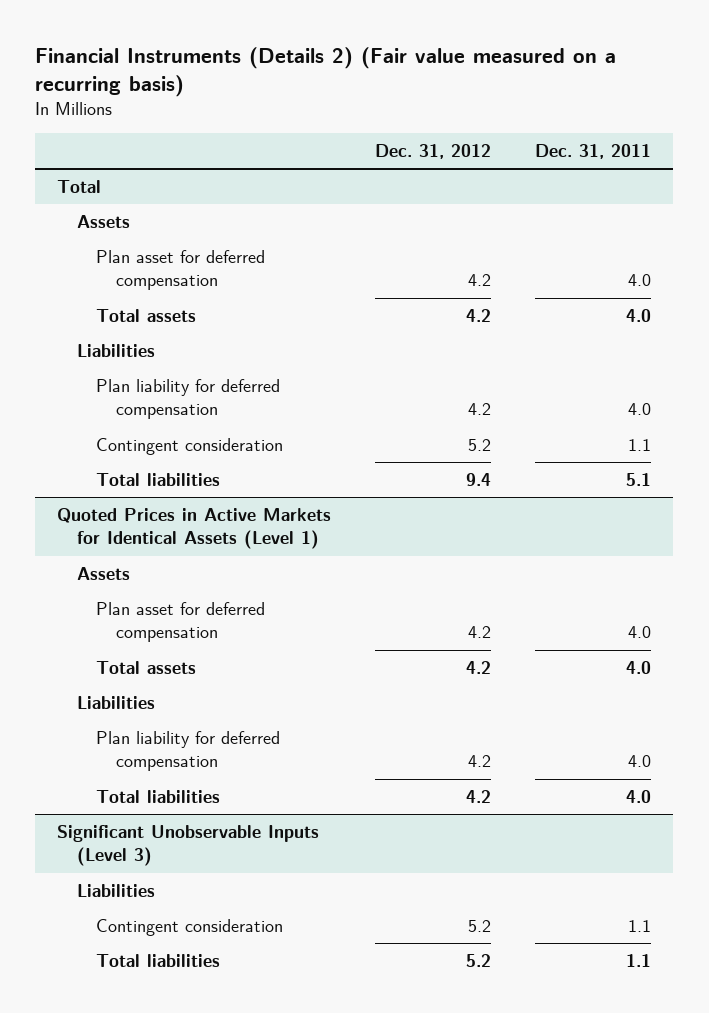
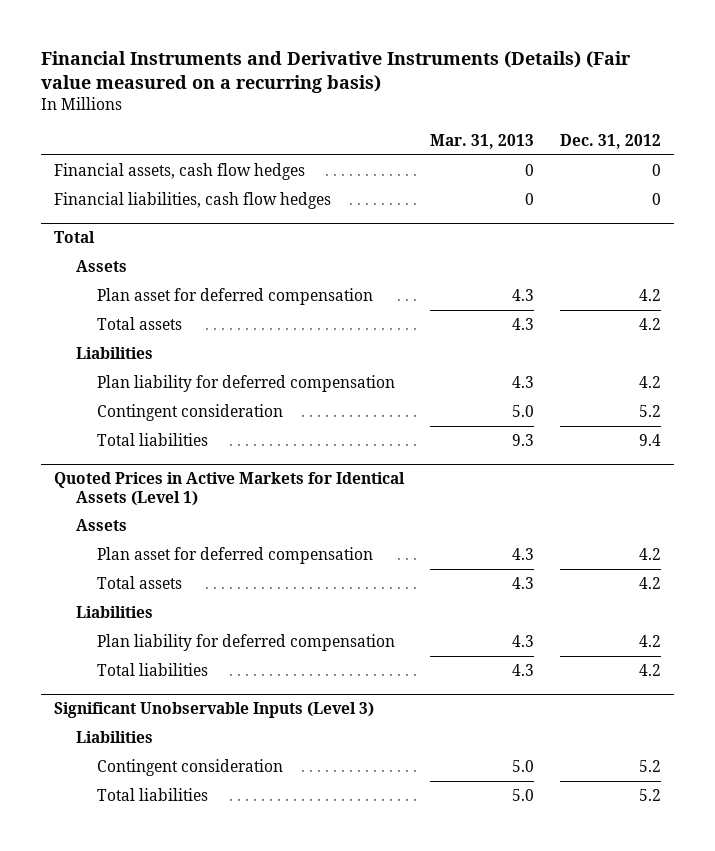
- Financial Instruments (Details 2) (Fair value measured on a recurring basis)
+ Financial Instruments and Derivative Instruments (Details) (Fair value measured on a recurring basis)
- | Dec. 31, 2012 | Dec. 31, 2011
+ | Mar. 31, 2013 | Dec. 31, 2012
+ Financial assets, cash flow hedges | 0 | 0
+ Financial liabilities, cash flow hedges | 0 | 0

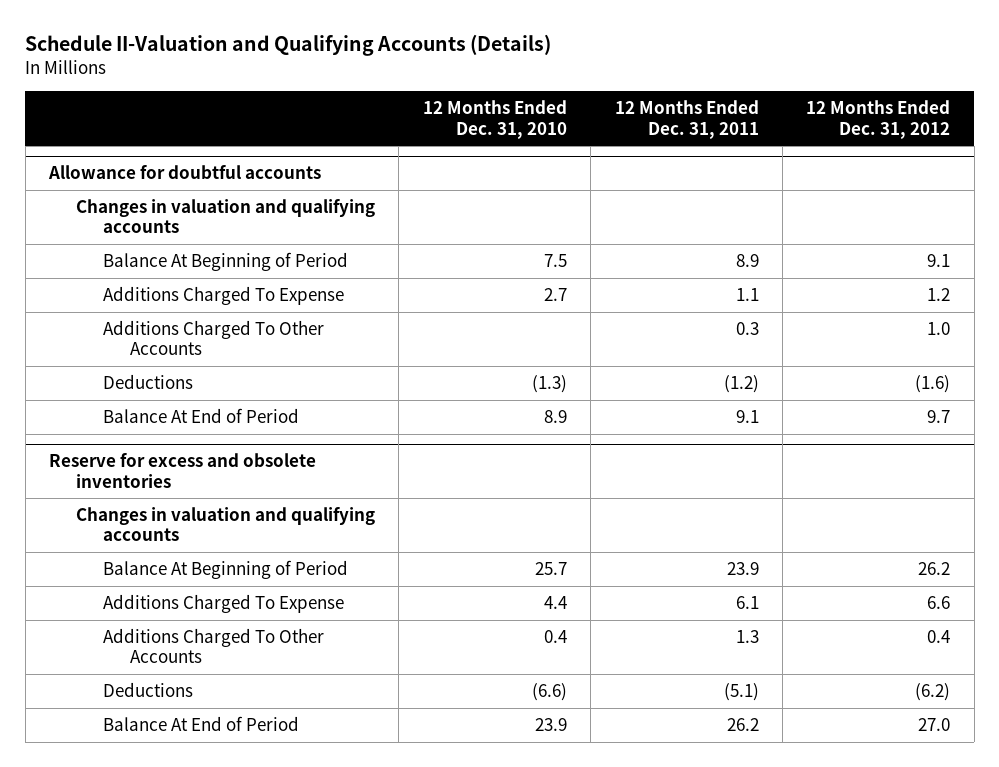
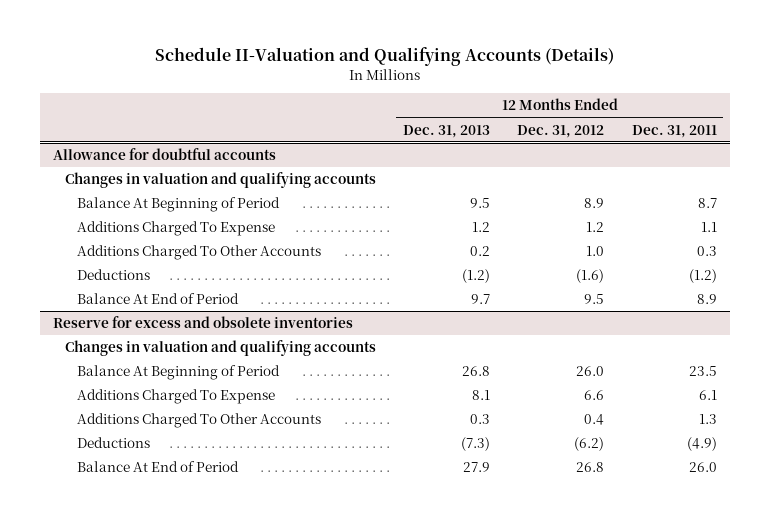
- | 12 Months Ended Dec. 31, 2010 | 12 Months Ended Dec. 31, 2011 | 12 Months Ended Dec. 31, 2012
+ | 12 Months Ended Dec. 31, 2013 | 12 Months Ended Dec. 31, 2012 | 12 Months Ended Dec. 31, 2011
@ Allowance for doubtful accounts
- Balance At Beginning of Period | 7.5 | 8.9 | 9.1
+ Balance At Beginning of Period | 9.5 | 8.9 | 8.7
- Balance At End of Period | 8.9 | 9.1 | 9.7
+ Balance At End of Period | 9.7 | 9.5 | 8.9
@ Reserve for excess and obsolete inventories
- Balance At Beginning of Period | 25.7 | 23.9 | 26.2
+ Balance At Beginning of Period | 26.8 | 26.0 | 23.5
- Deductions | (6.6) | (5.1) | (6.2)
- Balance At End of Period | 23.9 | 26.2 | 27.0
+ Deductions | (7.3) | (6.2) | (4.9)
+ Balance At End of Period | 27.9 | 26.8 | 26.0

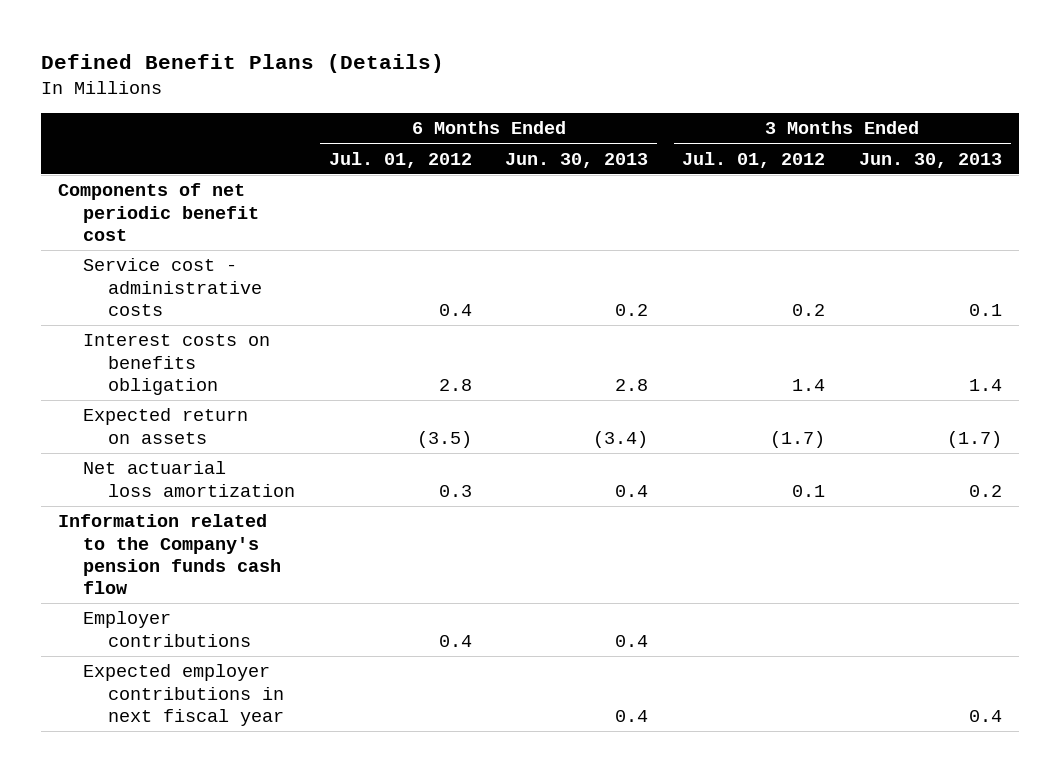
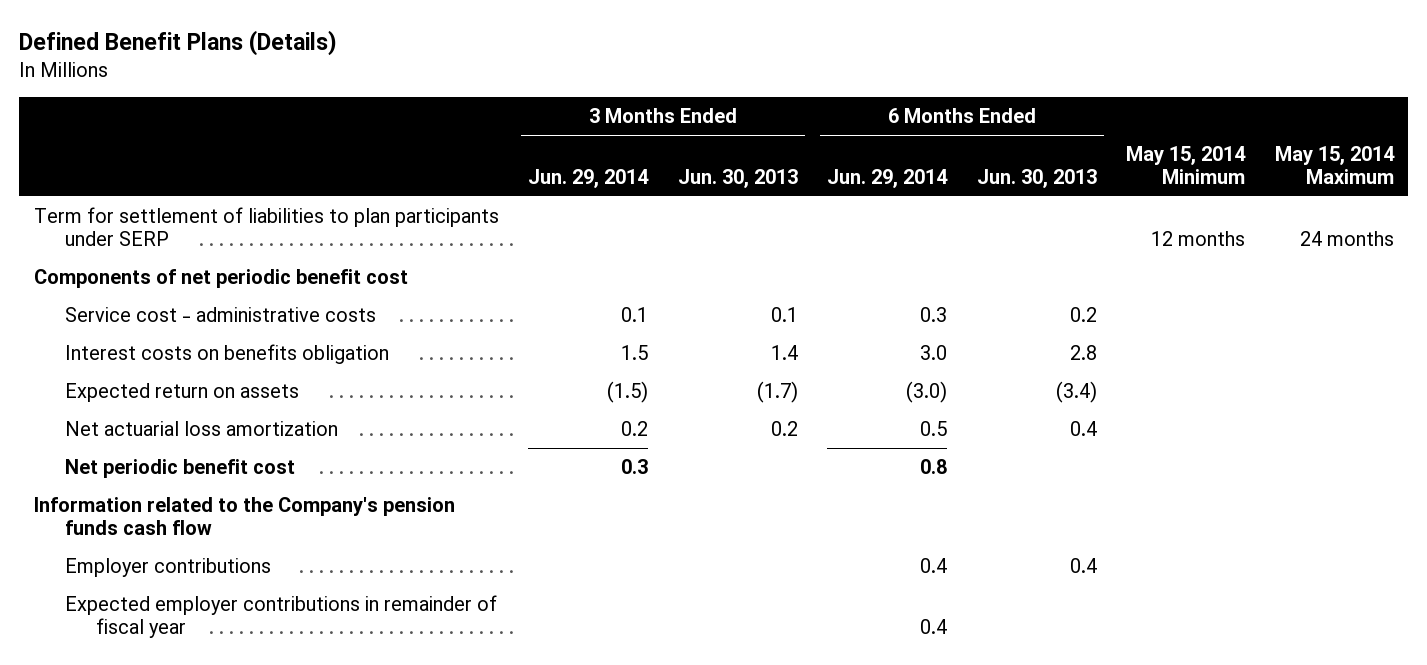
- | 6 Months Ended Jul. 01, 2012 | 6 Months Ended Jun. 30, 2013 | 3 Months Ended Jul. 01, 2012 | 3 Months Ended Jun. 30, 2013
+ | 3 Months Ended Jun. 29, 2014 | 3 Months Ended Jun. 30, 2013 | 6 Months Ended Jun. 29, 2014 | 6 Months Ended Jun. 30, 2013 | May 15, 2014 Minimum | May 15, 2014 Maximum
+ Term for settlement of liabilities to plan participants under SERP | | | | | 12 months | 24 months
+ Net periodic benefit cost | 0.3 | | 0.8 | | |
- Expected employer contributions in next fiscal year | | 0.4 | | 0.4
+ Expected employer contributions in remainder of fiscal year | | | 0.4 | | |

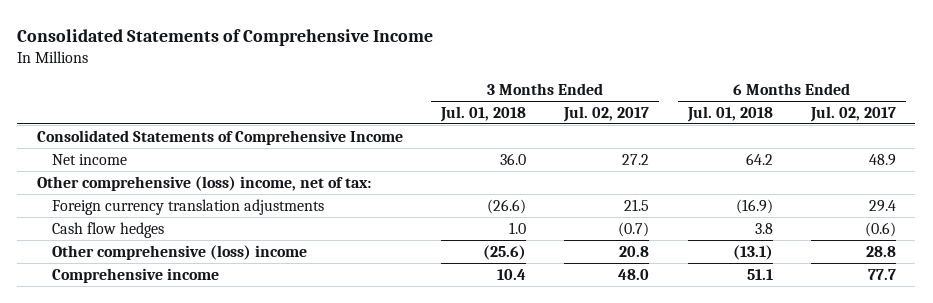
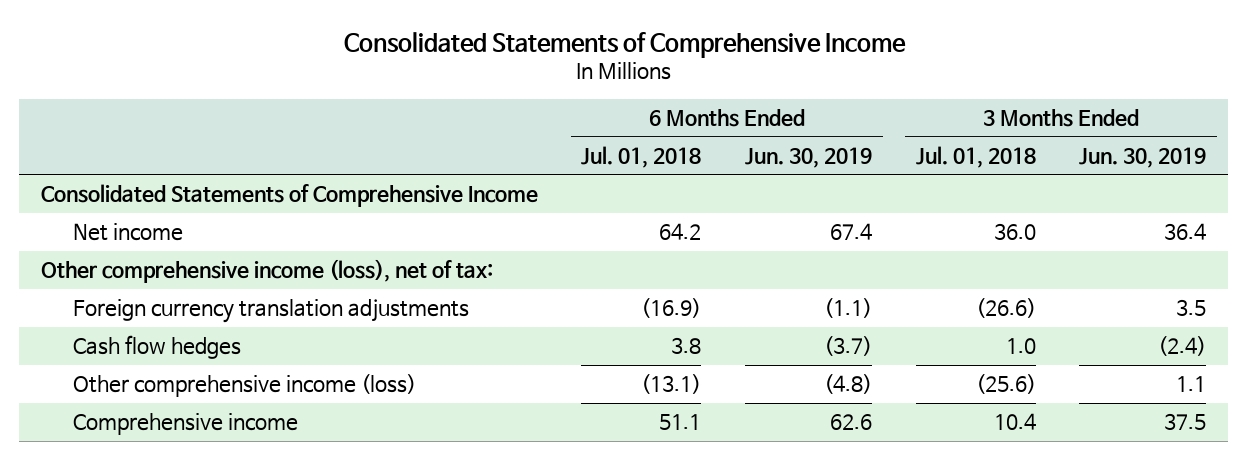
- | 3 Months Ended Jul. 01, 2018 | 3 Months Ended Jul. 02, 2017 | 6 Months Ended Jul. 01, 2018 | 6 Months Ended Jul. 02, 2017
+ | 6 Months Ended Jul. 01, 2018 | 6 Months Ended Jun. 30, 2019 | 3 Months Ended Jul. 01, 2018 | 3 Months Ended Jun. 30, 2019
- Other comprehensive (loss) income, net of tax:
+ Other comprehensive income (loss), net of tax:
- Other comprehensive (loss) income | (25.6) | 20.8 | (13.1) | 28.8
+ Other comprehensive income (loss) | (13.1) | (4.8) | (25.6) | 1.1

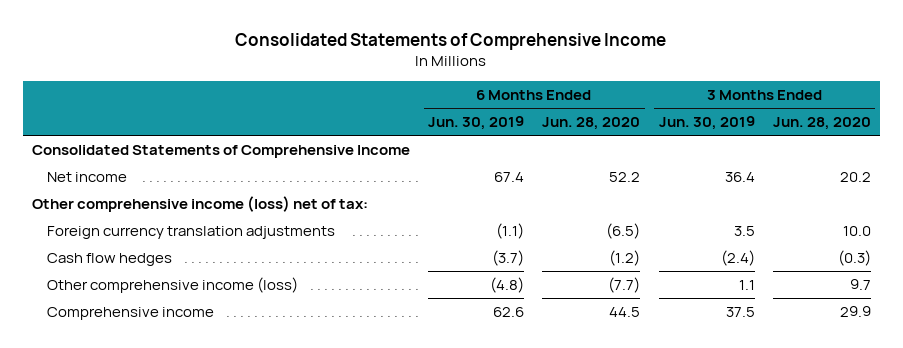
- | 6 Months Ended Jul. 01, 2018 | 6 Months Ended Jun. 30, 2019 | 3 Months Ended Jul. 01, 2018 | 3 Months Ended Jun. 30, 2019
+ | 6 Months Ended Jun. 30, 2019 | 6 Months Ended Jun. 28, 2020 | 3 Months Ended Jun. 30, 2019 | 3 Months Ended Jun. 28, 2020
- Other comprehensive income (loss), net of tax:
+ Other comprehensive income (loss) net of tax:

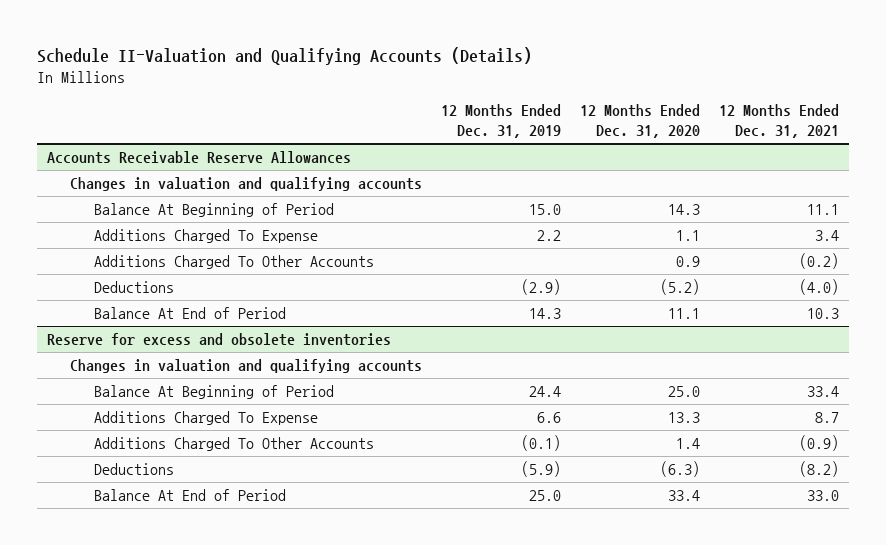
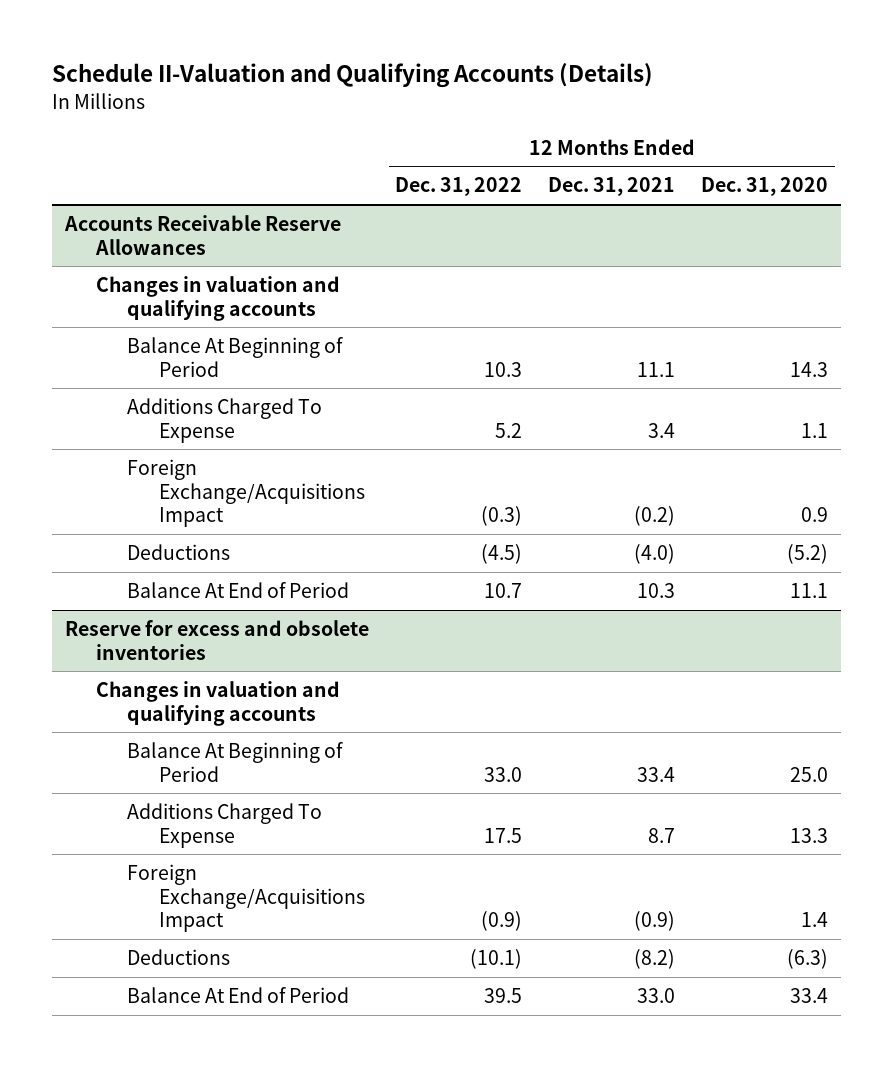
- | 12 Months Ended Dec. 31, 2019 | 12 Months Ended Dec. 31, 2020 | 12 Months Ended Dec. 31, 2021
+ | 12 Months Ended Dec. 31, 2022 | 12 Months Ended Dec. 31, 2021 | 12 Months Ended Dec. 31, 2020
@ Accounts Receivable Reserve Allowances
- Additions Charged To Other Accounts | | 0.9 | (0.2)
+ Foreign Exchange/Acquisitions Impact | (0.3) | (0.2) | 0.9
@ Reserve for excess and obsolete inventories
- Additions Charged To Other Accounts | (0.1) | 1.4 | (0.9)
+ Foreign Exchange/Acquisitions Impact | (0.9) | (0.9) | 1.4

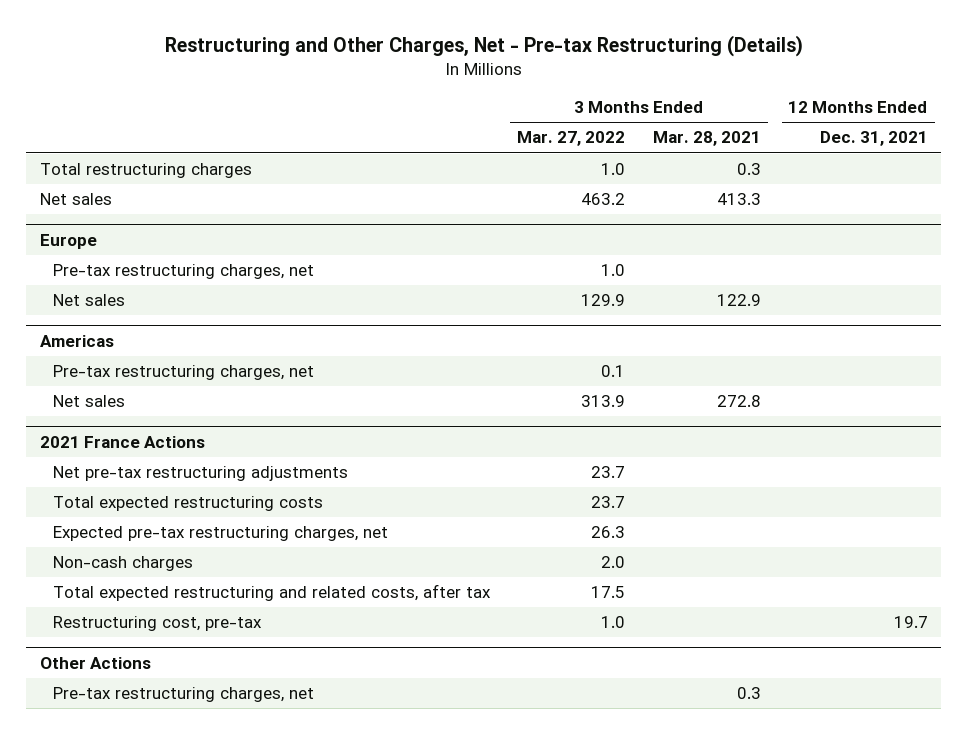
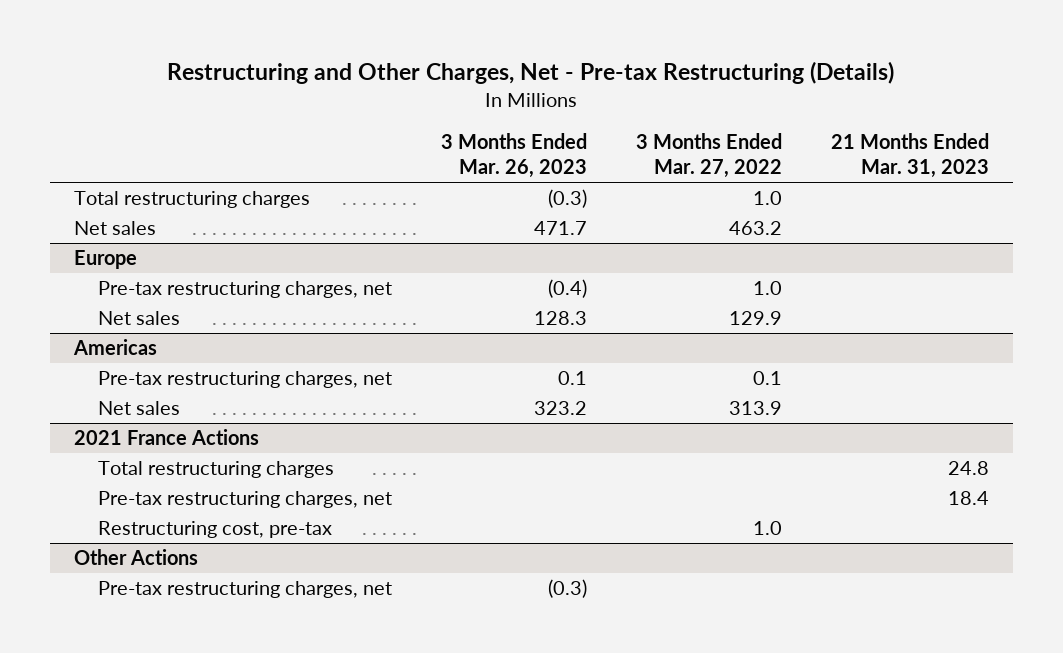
- | 3 Months Ended Mar. 27, 2022 | 3 Months Ended Mar. 28, 2021 | 12 Months Ended Dec. 31, 2021
+ | 3 Months Ended Mar. 26, 2023 | 3 Months Ended Mar. 27, 2022 | 21 Months Ended Mar. 31, 2023
@ 2021 France Actions
- Net pre-tax restructuring adjustments | 23.7 | |
- Total expected restructuring costs | 23.7 | |
- Expected pre-tax restructuring charges, net | 26.3 | |
- Non-cash charges | 2.0 | |
- Total expected restructuring and related costs, after tax | 17.5 | |
+ Total restructuring charges | | | 24.8
+ Pre-tax restructuring charges, net | | | 18.4

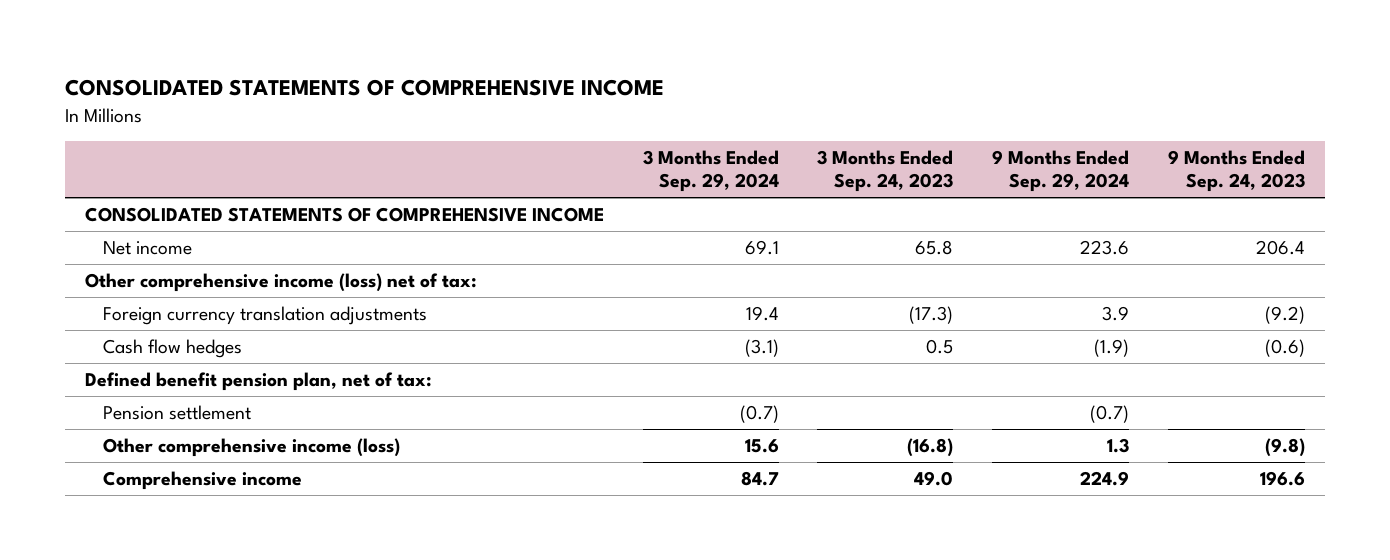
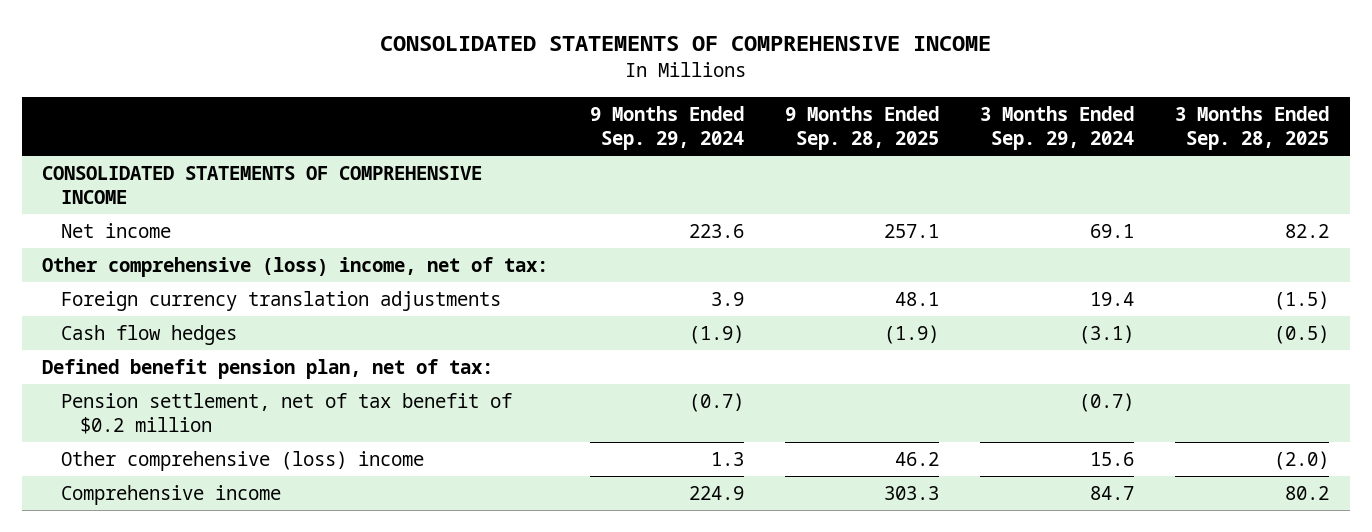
- | 3 Months Ended Sep. 29, 2024 | 3 Months Ended Sep. 24, 2023 | 9 Months Ended Sep. 29, 2024 | 9 Months Ended Sep. 24, 2023
+ | 9 Months Ended Sep. 29, 2024 | 9 Months Ended Sep. 28, 2025 | 3 Months Ended Sep. 29, 2024 | 3 Months Ended Sep. 28, 2025
- Other comprehensive income (loss) net of tax:
+ Other comprehensive (loss) income, net of tax:
- Pension settlement | (0.7) | | (0.7) |
- Other comprehensive income (loss) | 15.6 | (16.8) | 1.3 | (9.8)
+ Pension settlement, net of tax benefit of $0.2 million | (0.7) | | (0.7) |
+ Other comprehensive (loss) income | 1.3 | 46.2 | 15.6 | (2.0)

